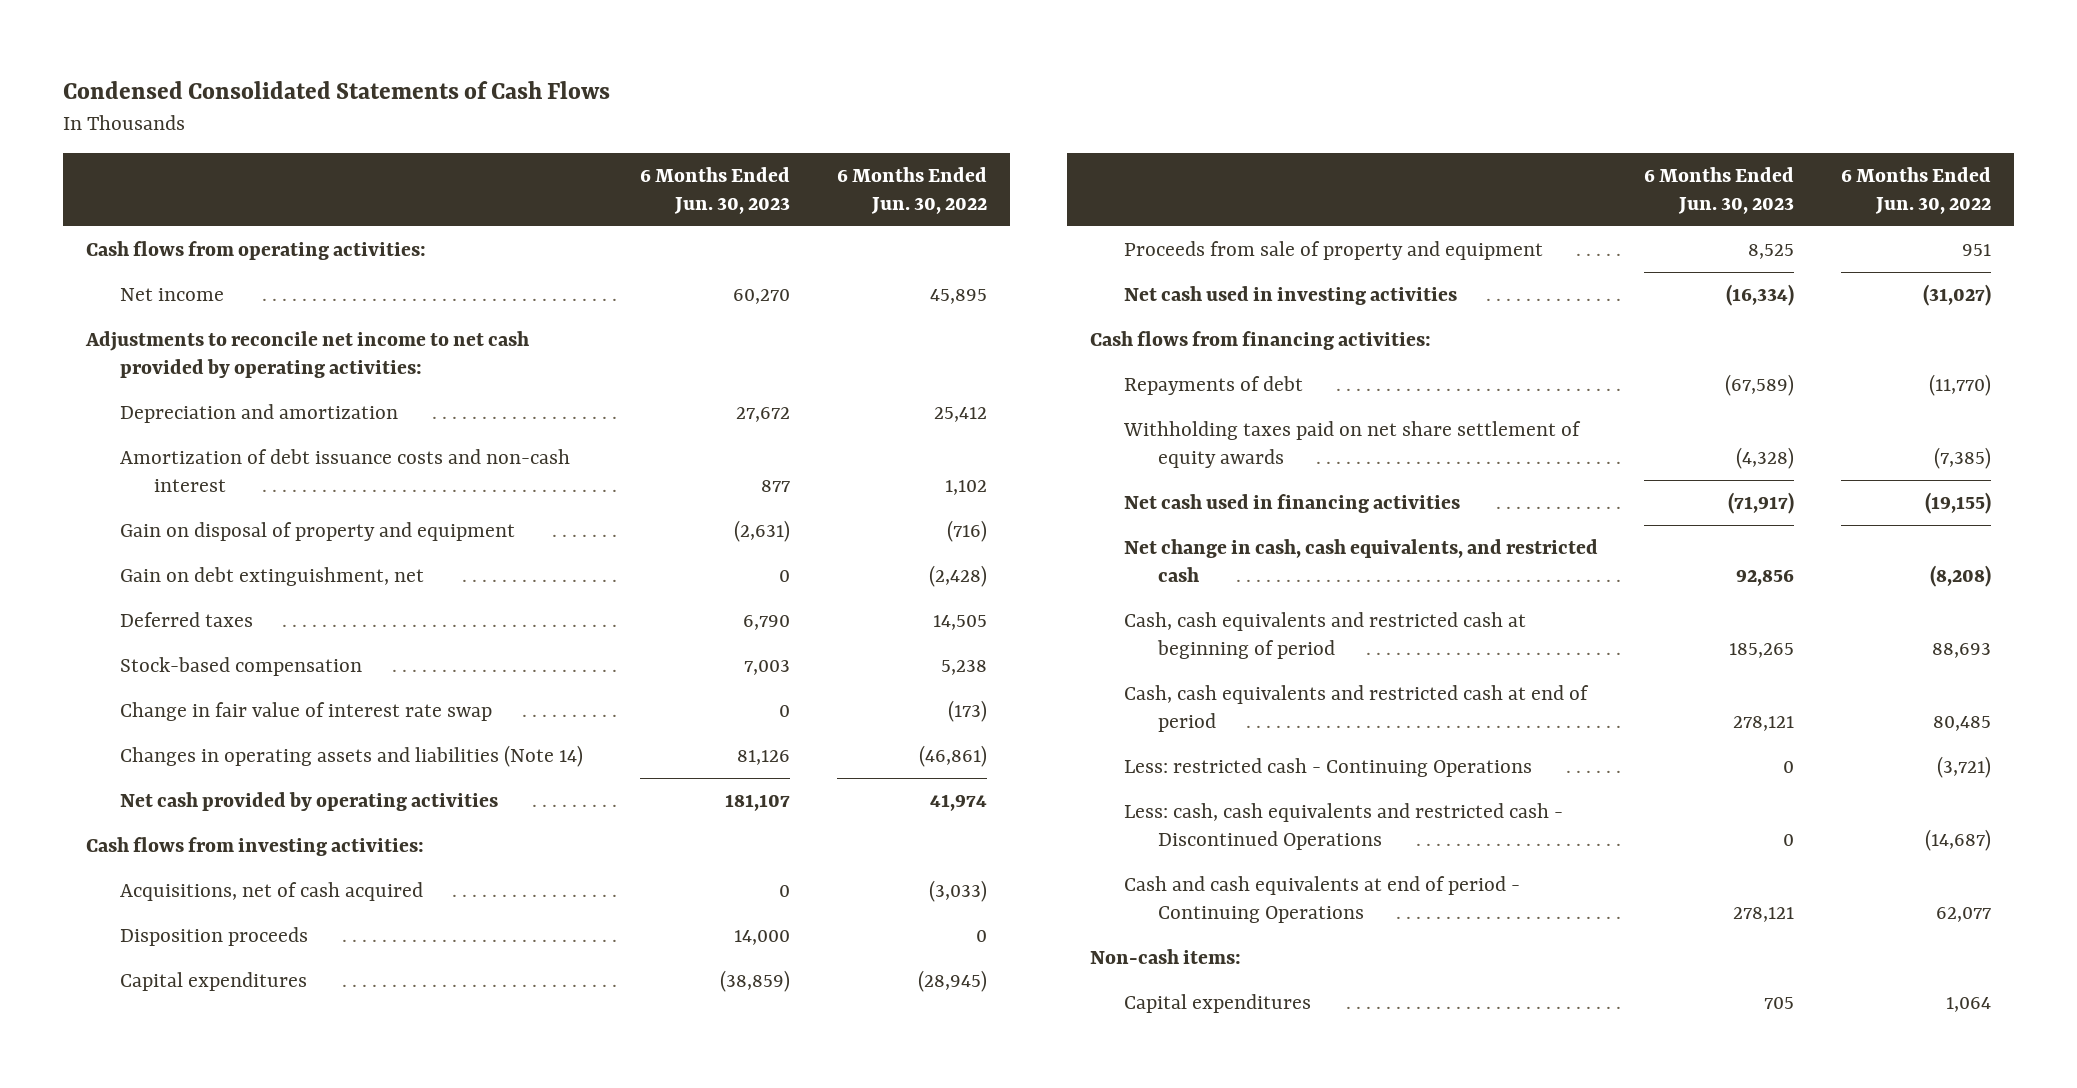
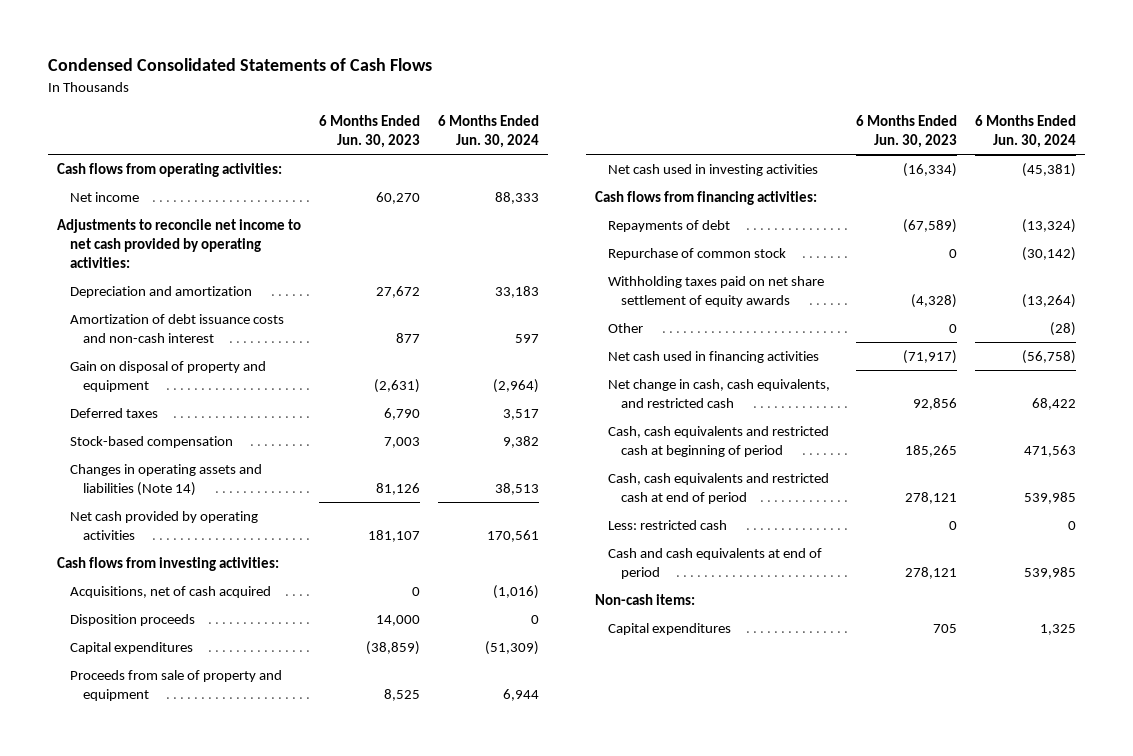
- | 6 Months Ended Jun. 30, 2023 | 6 Months Ended Jun. 30, 2022
+ | 6 Months Ended Jun. 30, 2023 | 6 Months Ended Jun. 30, 2024
- Gain on debt extinguishment, net | 0 | (2,428)
- Change in fair value of interest rate swap | 0 | (173)
+ Repurchase of common stock | 0 | (30,142)
+ Other | 0 | (28)
- Less: restricted cash - Continuing Operations | 0 | (3,721)
- Less: cash, cash equivalents and restricted cash - Discontinued Operations | 0 | (14,687)
- Cash and cash equivalents at end of period - Continuing Operations | 278,121 | 62,077
+ Less: restricted cash | 0 | 0
+ Cash and cash equivalents at end of period | 278,121 | 539,985

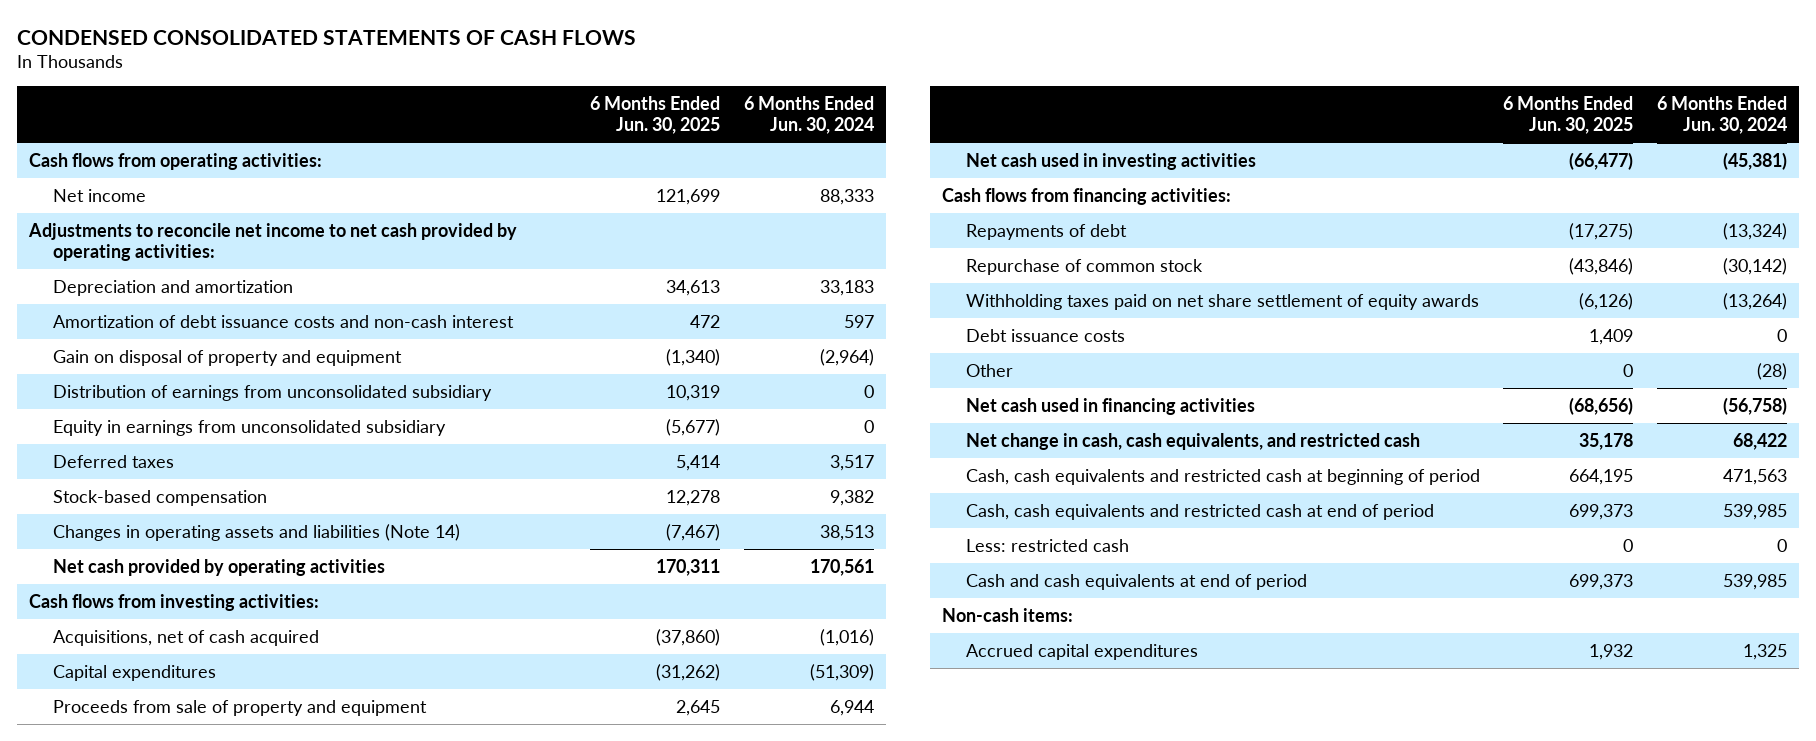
- Condensed Consolidated Statements of Cash Flows
+ CONDENSED CONSOLIDATED STATEMENTS OF CASH FLOWS
- | 6 Months Ended Jun. 30, 2023 | 6 Months Ended Jun. 30, 2024
+ | 6 Months Ended Jun. 30, 2025 | 6 Months Ended Jun. 30, 2024
+ Distribution of earnings from unconsolidated subsidiary | 10,319 | 0
+ Equity in earnings from unconsolidated subsidiary | (5,677) | 0
- Disposition proceeds | 14,000 | 0
+ Debt issuance costs | 1,409 | 0
- Capital expenditures | 705 | 1,325
+ Accrued capital expenditures | 1,932 | 1,325

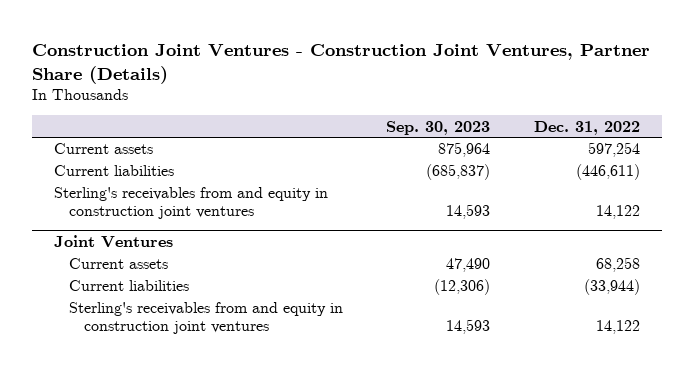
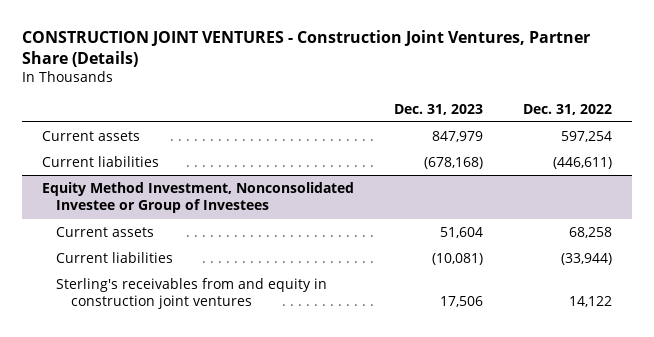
- Construction Joint Ventures - Construction Joint Ventures, Partner Share (Details)
+ CONSTRUCTION JOINT VENTURES - Construction Joint Ventures, Partner Share (Details)
- | Sep. 30, 2023 | Dec. 31, 2022
+ | Dec. 31, 2023 | Dec. 31, 2022
- Sterling's receivables from and equity in construction joint ventures | 14,593 | 14,122
- Joint Ventures
+ Equity Method Investment, Nonconsolidated Investee or Group of Investees

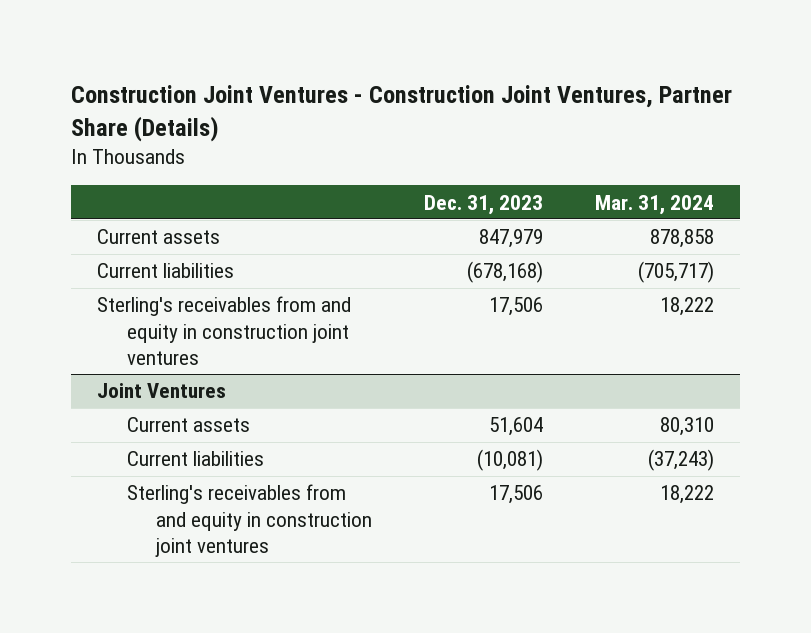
- CONSTRUCTION JOINT VENTURES - Construction Joint Ventures, Partner Share (Details)
+ Construction Joint Ventures - Construction Joint Ventures, Partner Share (Details)
- | Dec. 31, 2023 | Dec. 31, 2022
+ | Dec. 31, 2023 | Mar. 31, 2024
- Equity Method Investment, Nonconsolidated Investee or Group of Investees
+ Sterling's receivables from and equity in construction joint ventures | 17,506 | 18,222
+ Joint Ventures

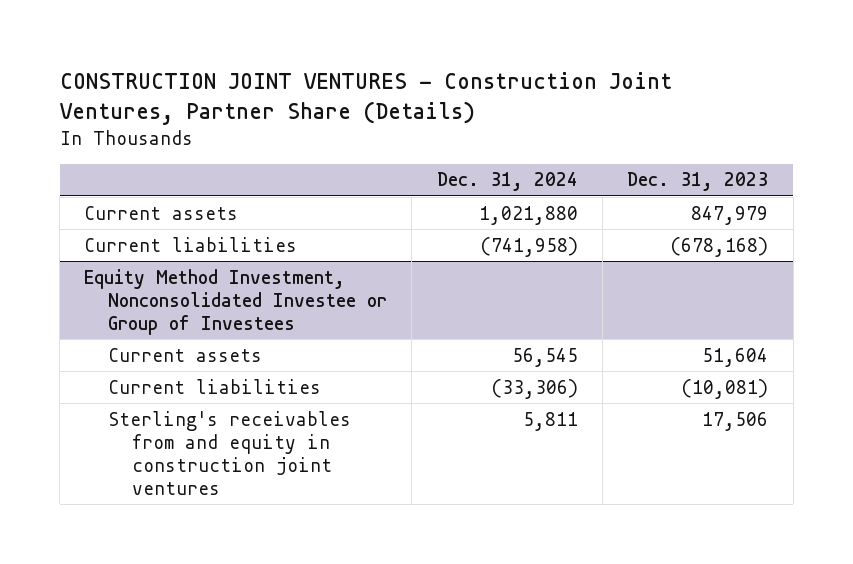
- Construction Joint Ventures - Construction Joint Ventures, Partner Share (Details)
+ CONSTRUCTION JOINT VENTURES - Construction Joint Ventures, Partner Share (Details)
- | Dec. 31, 2023 | Mar. 31, 2024
+ | Dec. 31, 2024 | Dec. 31, 2023
- Sterling's receivables from and equity in construction joint ventures | 17,506 | 18,222
- Joint Ventures
+ Equity Method Investment, Nonconsolidated Investee or Group of Investees

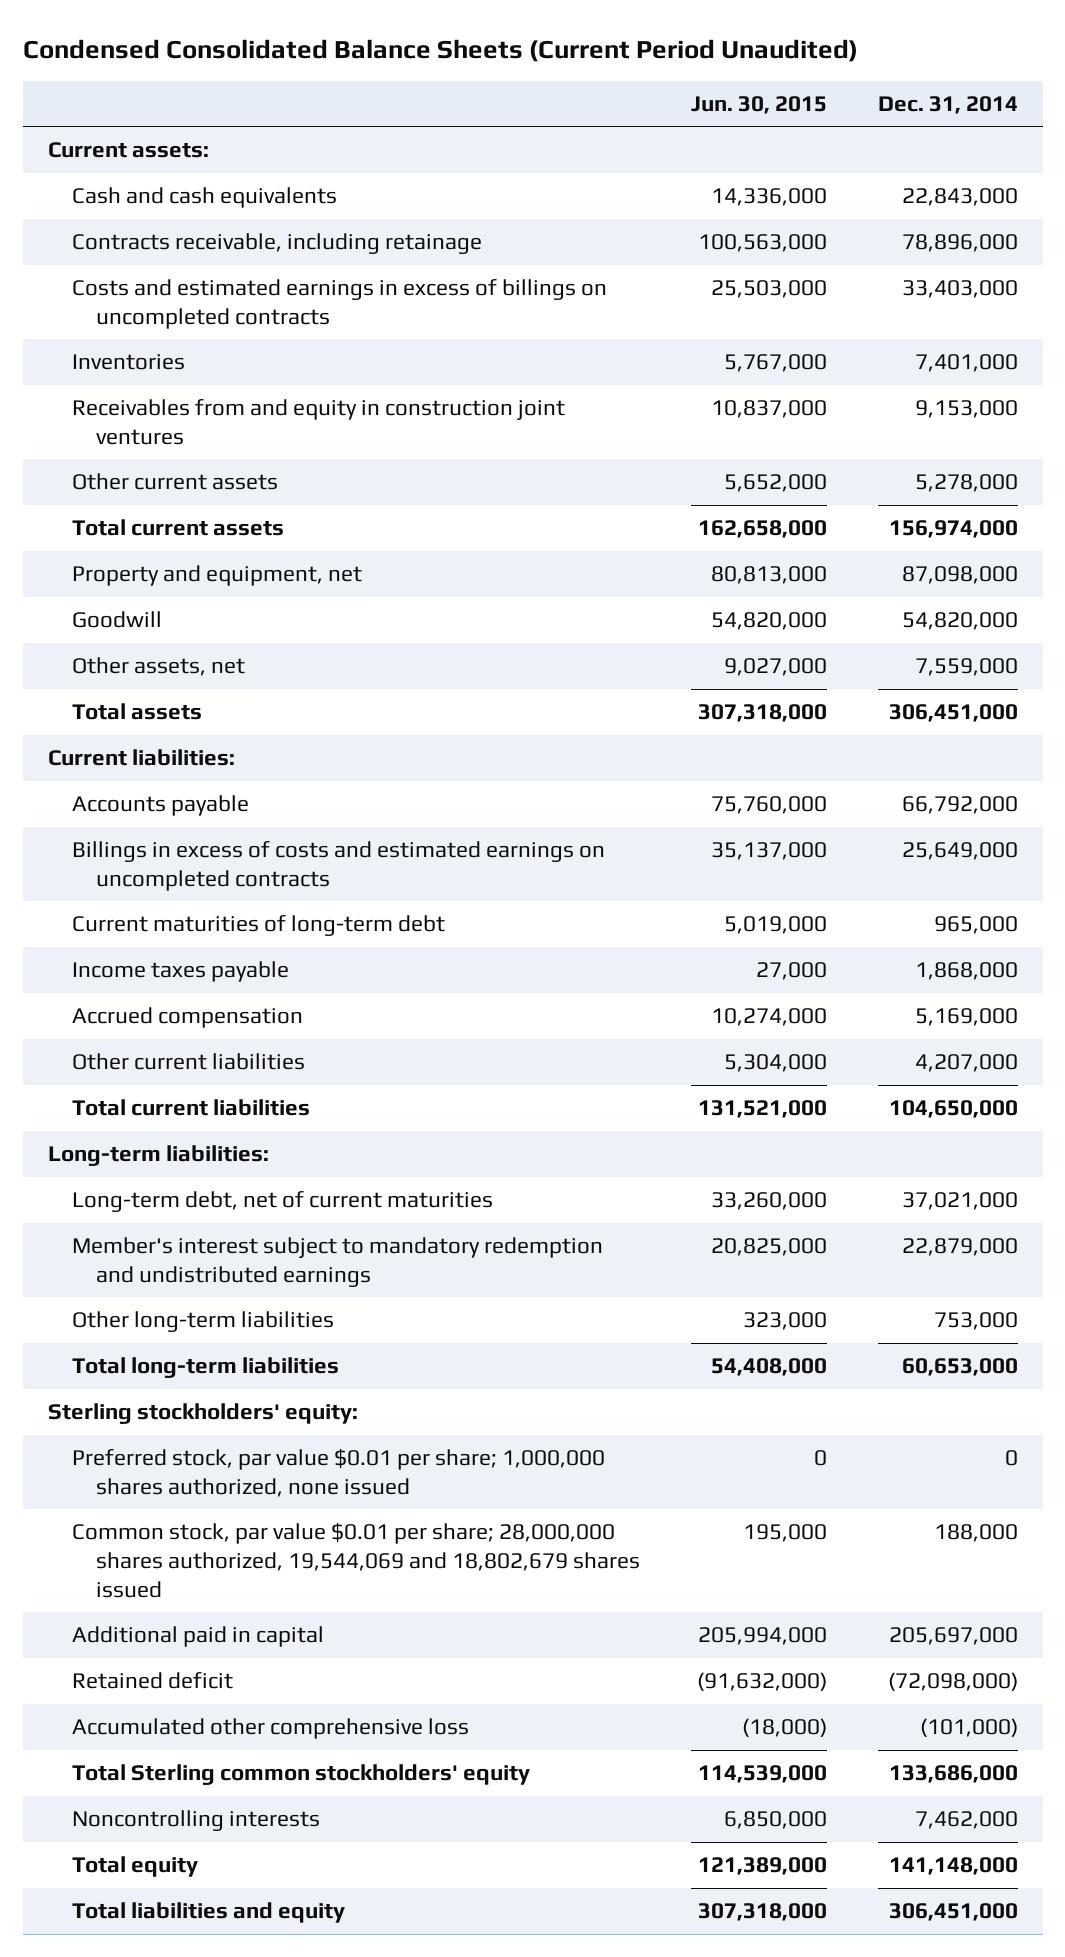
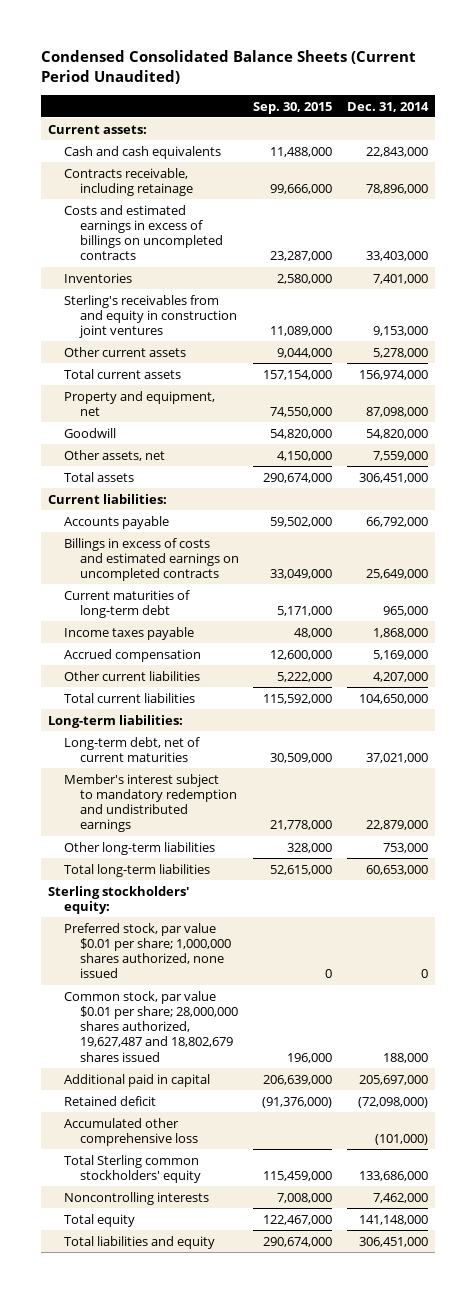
- | Jun. 30, 2015 | Dec. 31, 2014
+ | Sep. 30, 2015 | Dec. 31, 2014
- Receivables from and equity in construction joint ventures | 10,837,000 | 9,153,000
+ Sterling's receivables from and equity in construction joint ventures | 11,089,000 | 9,153,000
- Common stock, par value $0.01 per share; 28,000,000 shares authorized, 19,544,069 and 18,802,679 shares issued | 195,000 | 188,000
+ Common stock, par value $0.01 per share; 28,000,000 shares authorized, 19,627,487 and 18,802,679 shares issued | 196,000 | 188,000

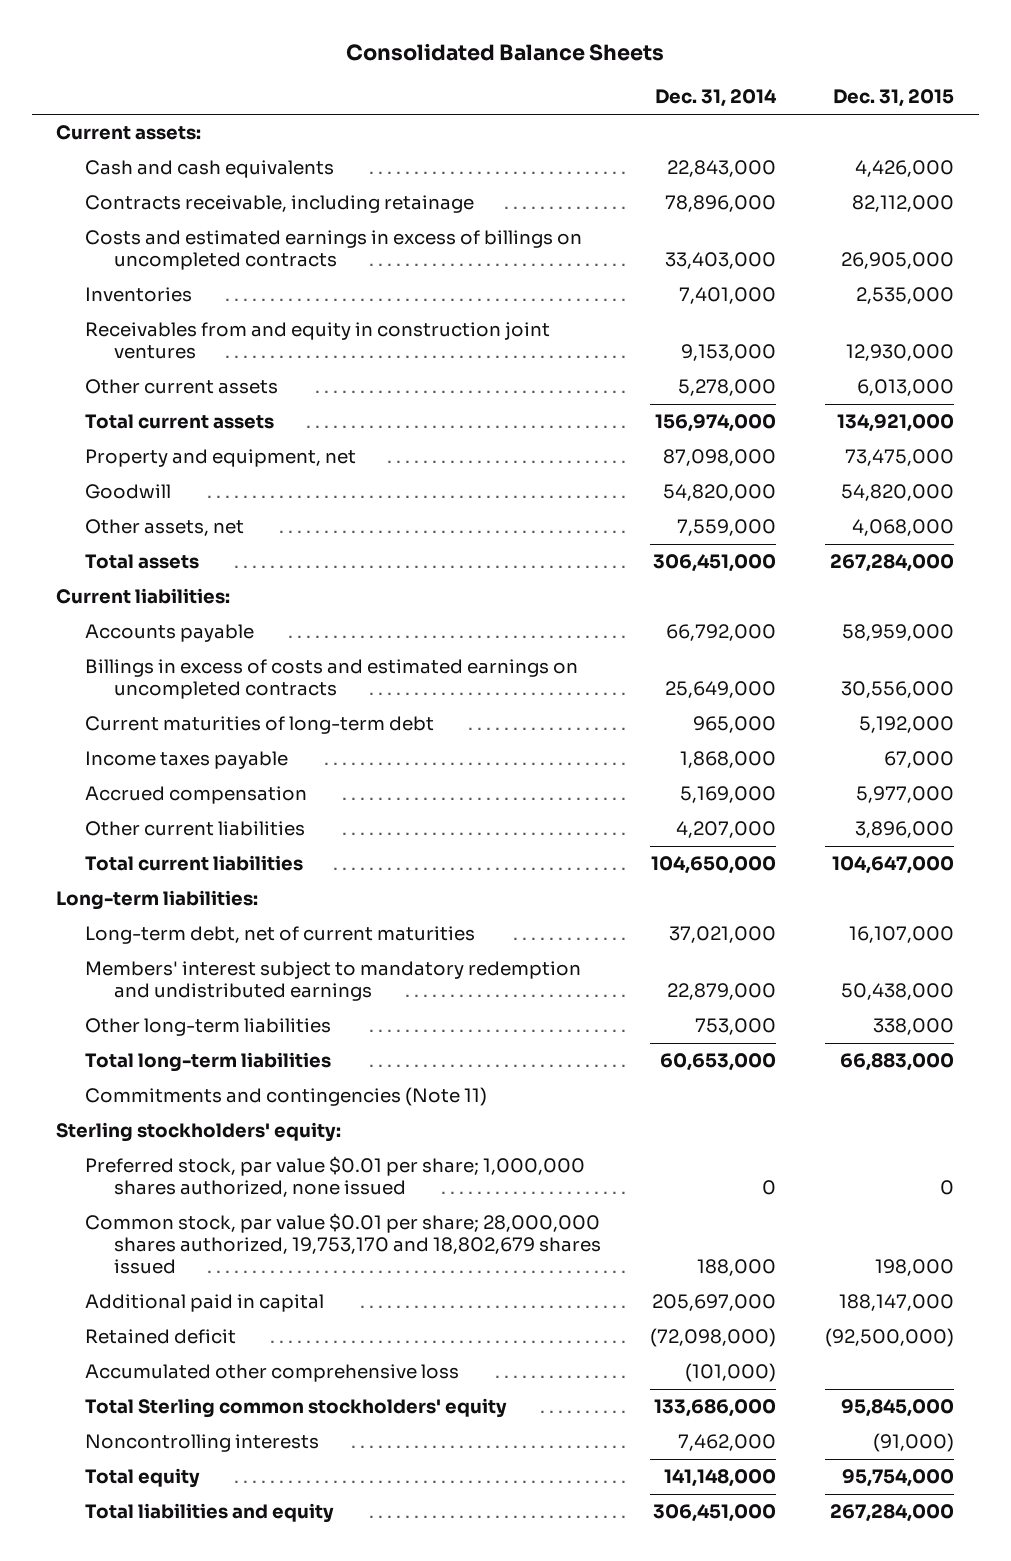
- Condensed Consolidated Balance Sheets (Current Period Unaudited)
+ Consolidated Balance Sheets
- | Sep. 30, 2015 | Dec. 31, 2014
+ | Dec. 31, 2014 | Dec. 31, 2015
- Sterling's receivables from and equity in construction joint ventures | 11,089,000 | 9,153,000
+ Receivables from and equity in construction joint ventures | 9,153,000 | 12,930,000
- Member's interest subject to mandatory redemption and undistributed earnings | 21,778,000 | 22,879,000
+ Members' interest subject to mandatory redemption and undistributed earnings | 22,879,000 | 50,438,000
+ Commitments and contingencies (Note 11)
- Common stock, par value $0.01 per share; 28,000,000 shares authorized, 19,627,487 and 18,802,679 shares issued | 196,000 | 188,000
+ Common stock, par value $0.01 per share; 28,000,000 shares authorized, 19,753,170 and 18,802,679 shares issued | 188,000 | 198,000

